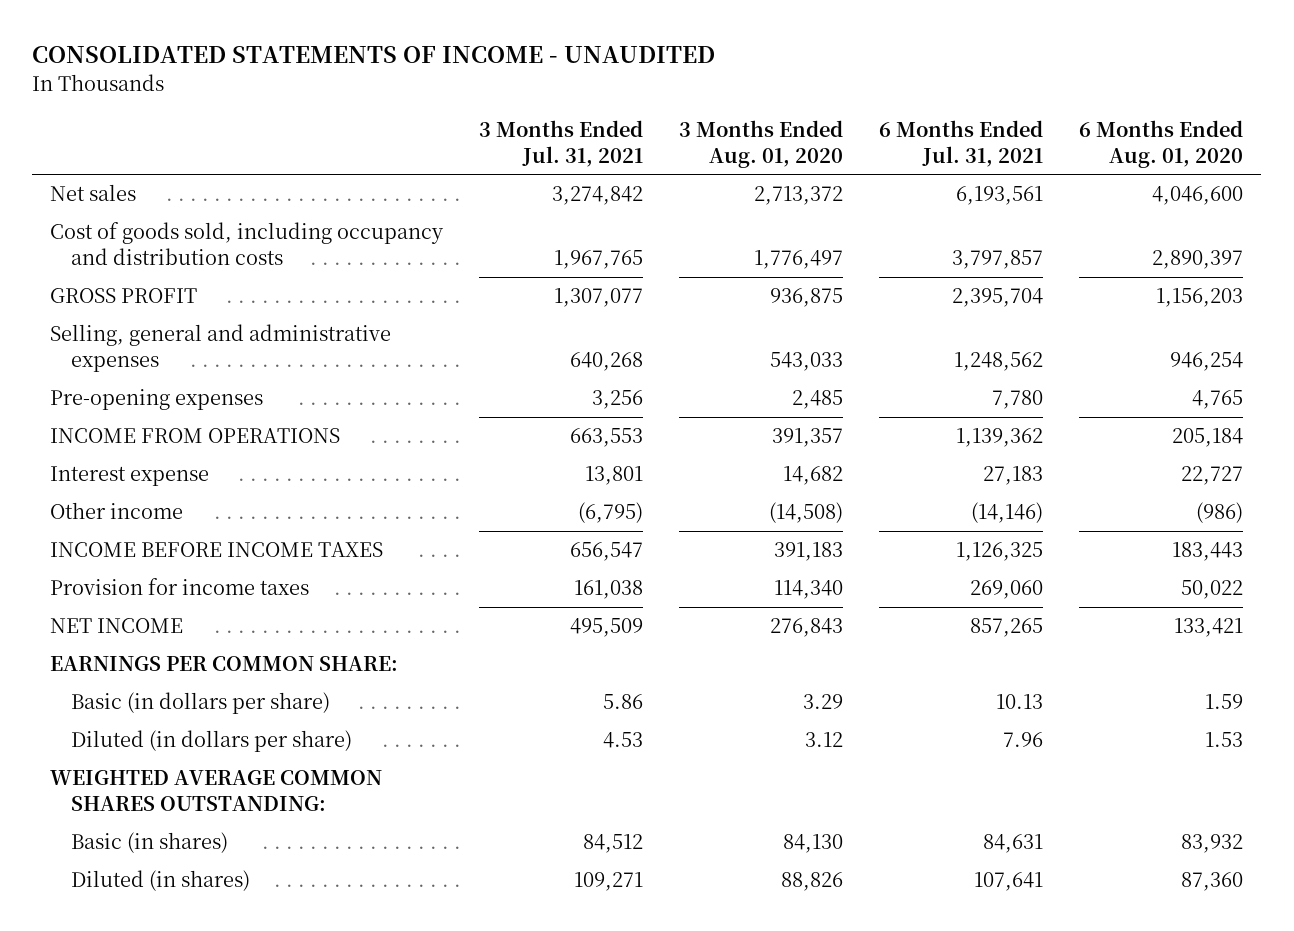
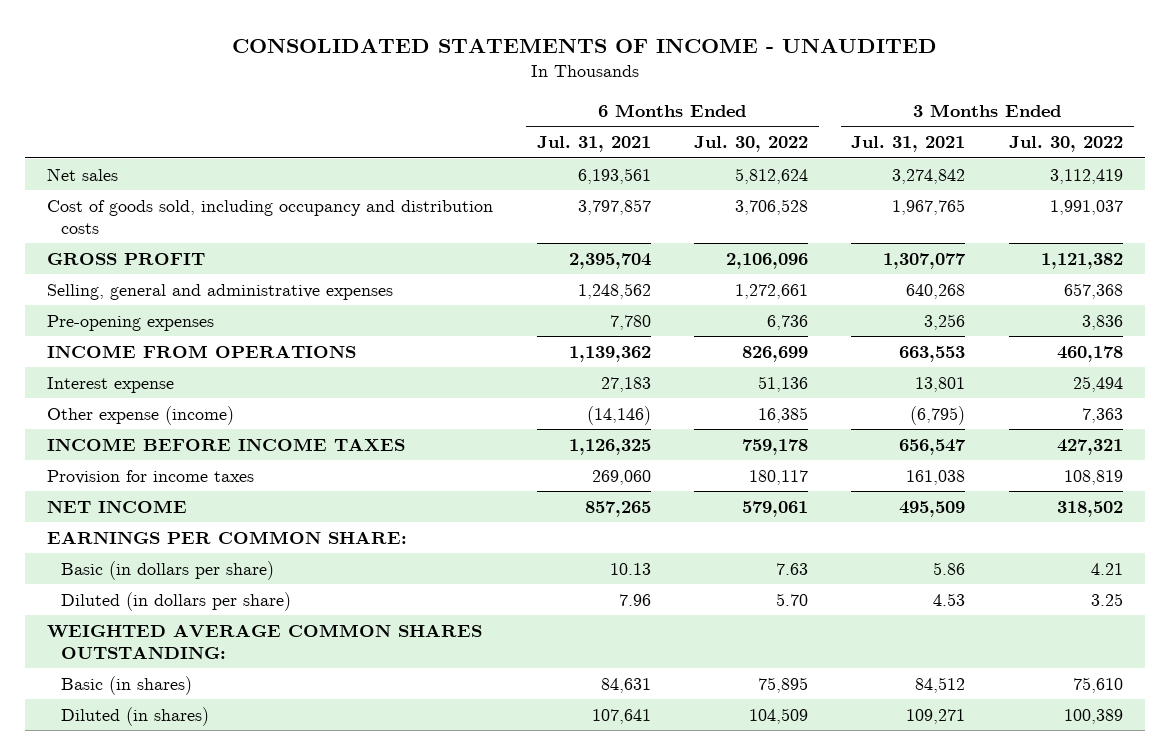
- | 3 Months Ended Jul. 31, 2021 | 3 Months Ended Aug. 01, 2020 | 6 Months Ended Jul. 31, 2021 | 6 Months Ended Aug. 01, 2020
+ | 6 Months Ended Jul. 31, 2021 | 6 Months Ended Jul. 30, 2022 | 3 Months Ended Jul. 31, 2021 | 3 Months Ended Jul. 30, 2022
- Other income | (6,795) | (14,508) | (14,146) | (986)
+ Other expense (income) | (14,146) | 16,385 | (6,795) | 7,363

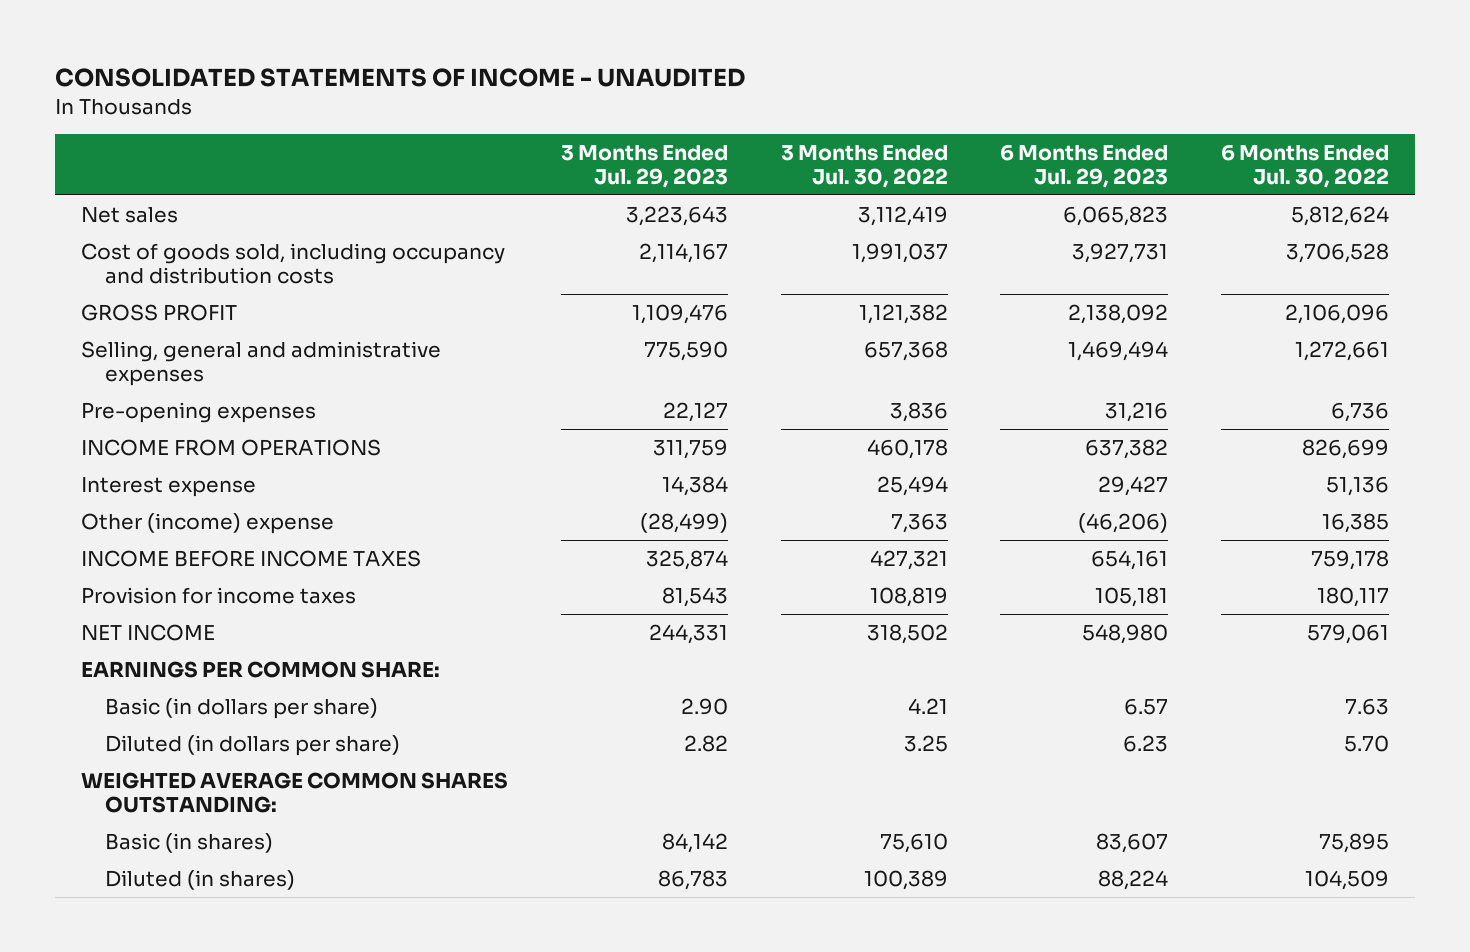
- | 6 Months Ended Jul. 31, 2021 | 6 Months Ended Jul. 30, 2022 | 3 Months Ended Jul. 31, 2021 | 3 Months Ended Jul. 30, 2022
+ | 3 Months Ended Jul. 29, 2023 | 3 Months Ended Jul. 30, 2022 | 6 Months Ended Jul. 29, 2023 | 6 Months Ended Jul. 30, 2022
- Other expense (income) | (14,146) | 16,385 | (6,795) | 7,363
+ Other (income) expense | (28,499) | 7,363 | (46,206) | 16,385

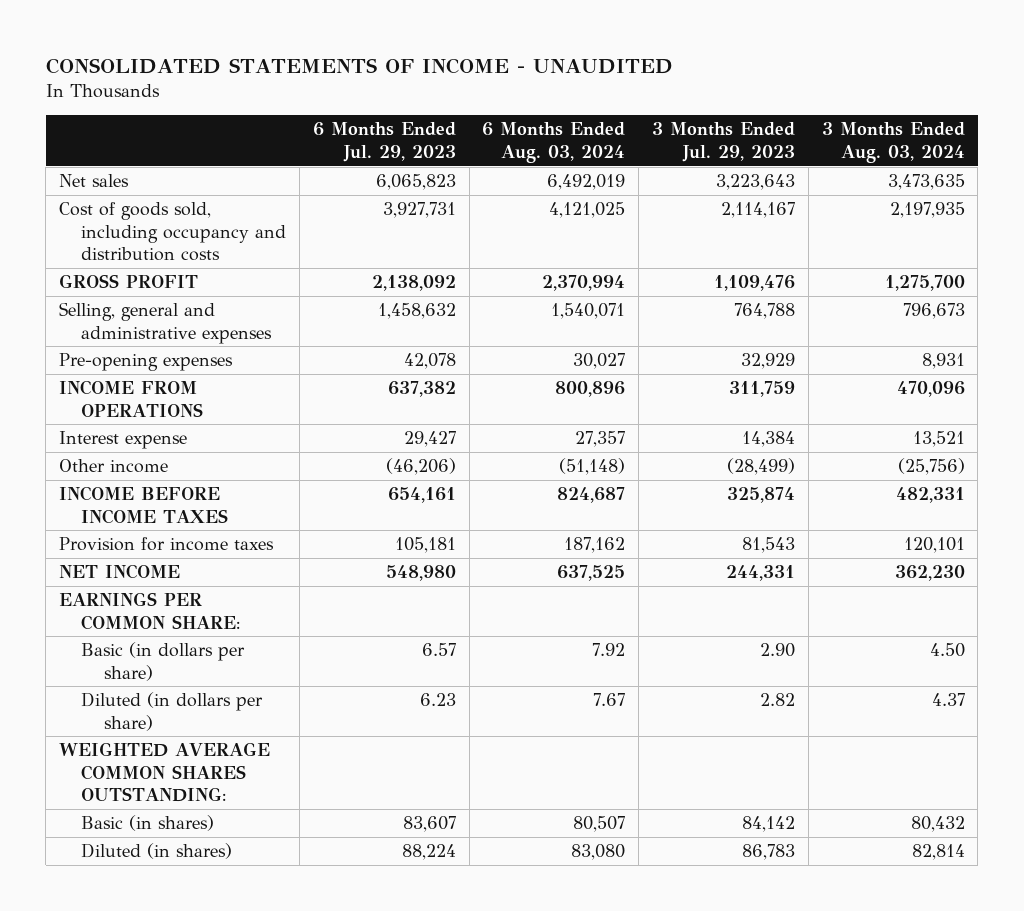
- | 3 Months Ended Jul. 29, 2023 | 3 Months Ended Jul. 30, 2022 | 6 Months Ended Jul. 29, 2023 | 6 Months Ended Jul. 30, 2022
+ | 6 Months Ended Jul. 29, 2023 | 6 Months Ended Aug. 03, 2024 | 3 Months Ended Jul. 29, 2023 | 3 Months Ended Aug. 03, 2024
- Selling, general and administrative expenses | 775,590 | 657,368 | 1,469,494 | 1,272,661
- Pre-opening expenses | 22,127 | 3,836 | 31,216 | 6,736
+ Selling, general and administrative expenses | 1,458,632 | 1,540,071 | 764,788 | 796,673
+ Pre-opening expenses | 42,078 | 30,027 | 32,929 | 8,931
- Other (income) expense | (28,499) | 7,363 | (46,206) | 16,385
+ Other income | (46,206) | (51,148) | (28,499) | (25,756)

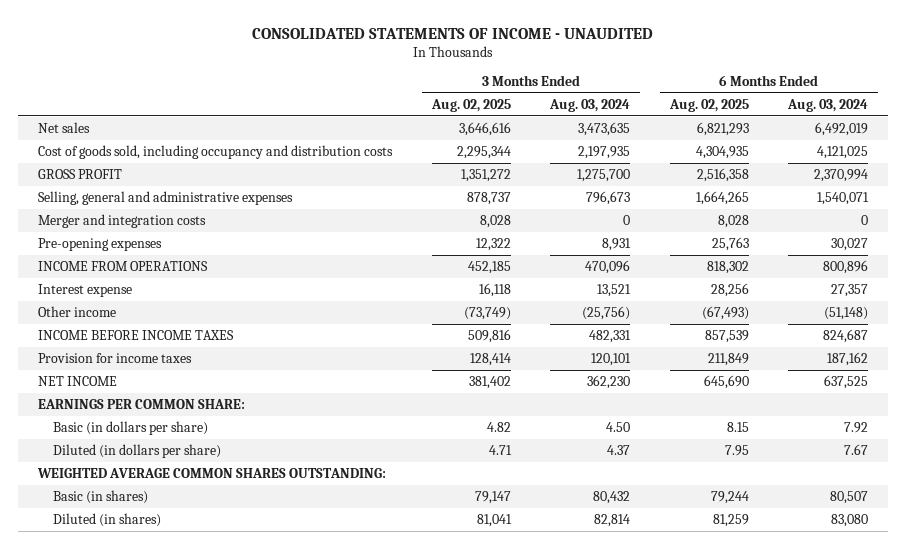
- | 6 Months Ended Jul. 29, 2023 | 6 Months Ended Aug. 03, 2024 | 3 Months Ended Jul. 29, 2023 | 3 Months Ended Aug. 03, 2024
+ | 3 Months Ended Aug. 02, 2025 | 3 Months Ended Aug. 03, 2024 | 6 Months Ended Aug. 02, 2025 | 6 Months Ended Aug. 03, 2024
+ Merger and integration costs | 8,028 | 0 | 8,028 | 0

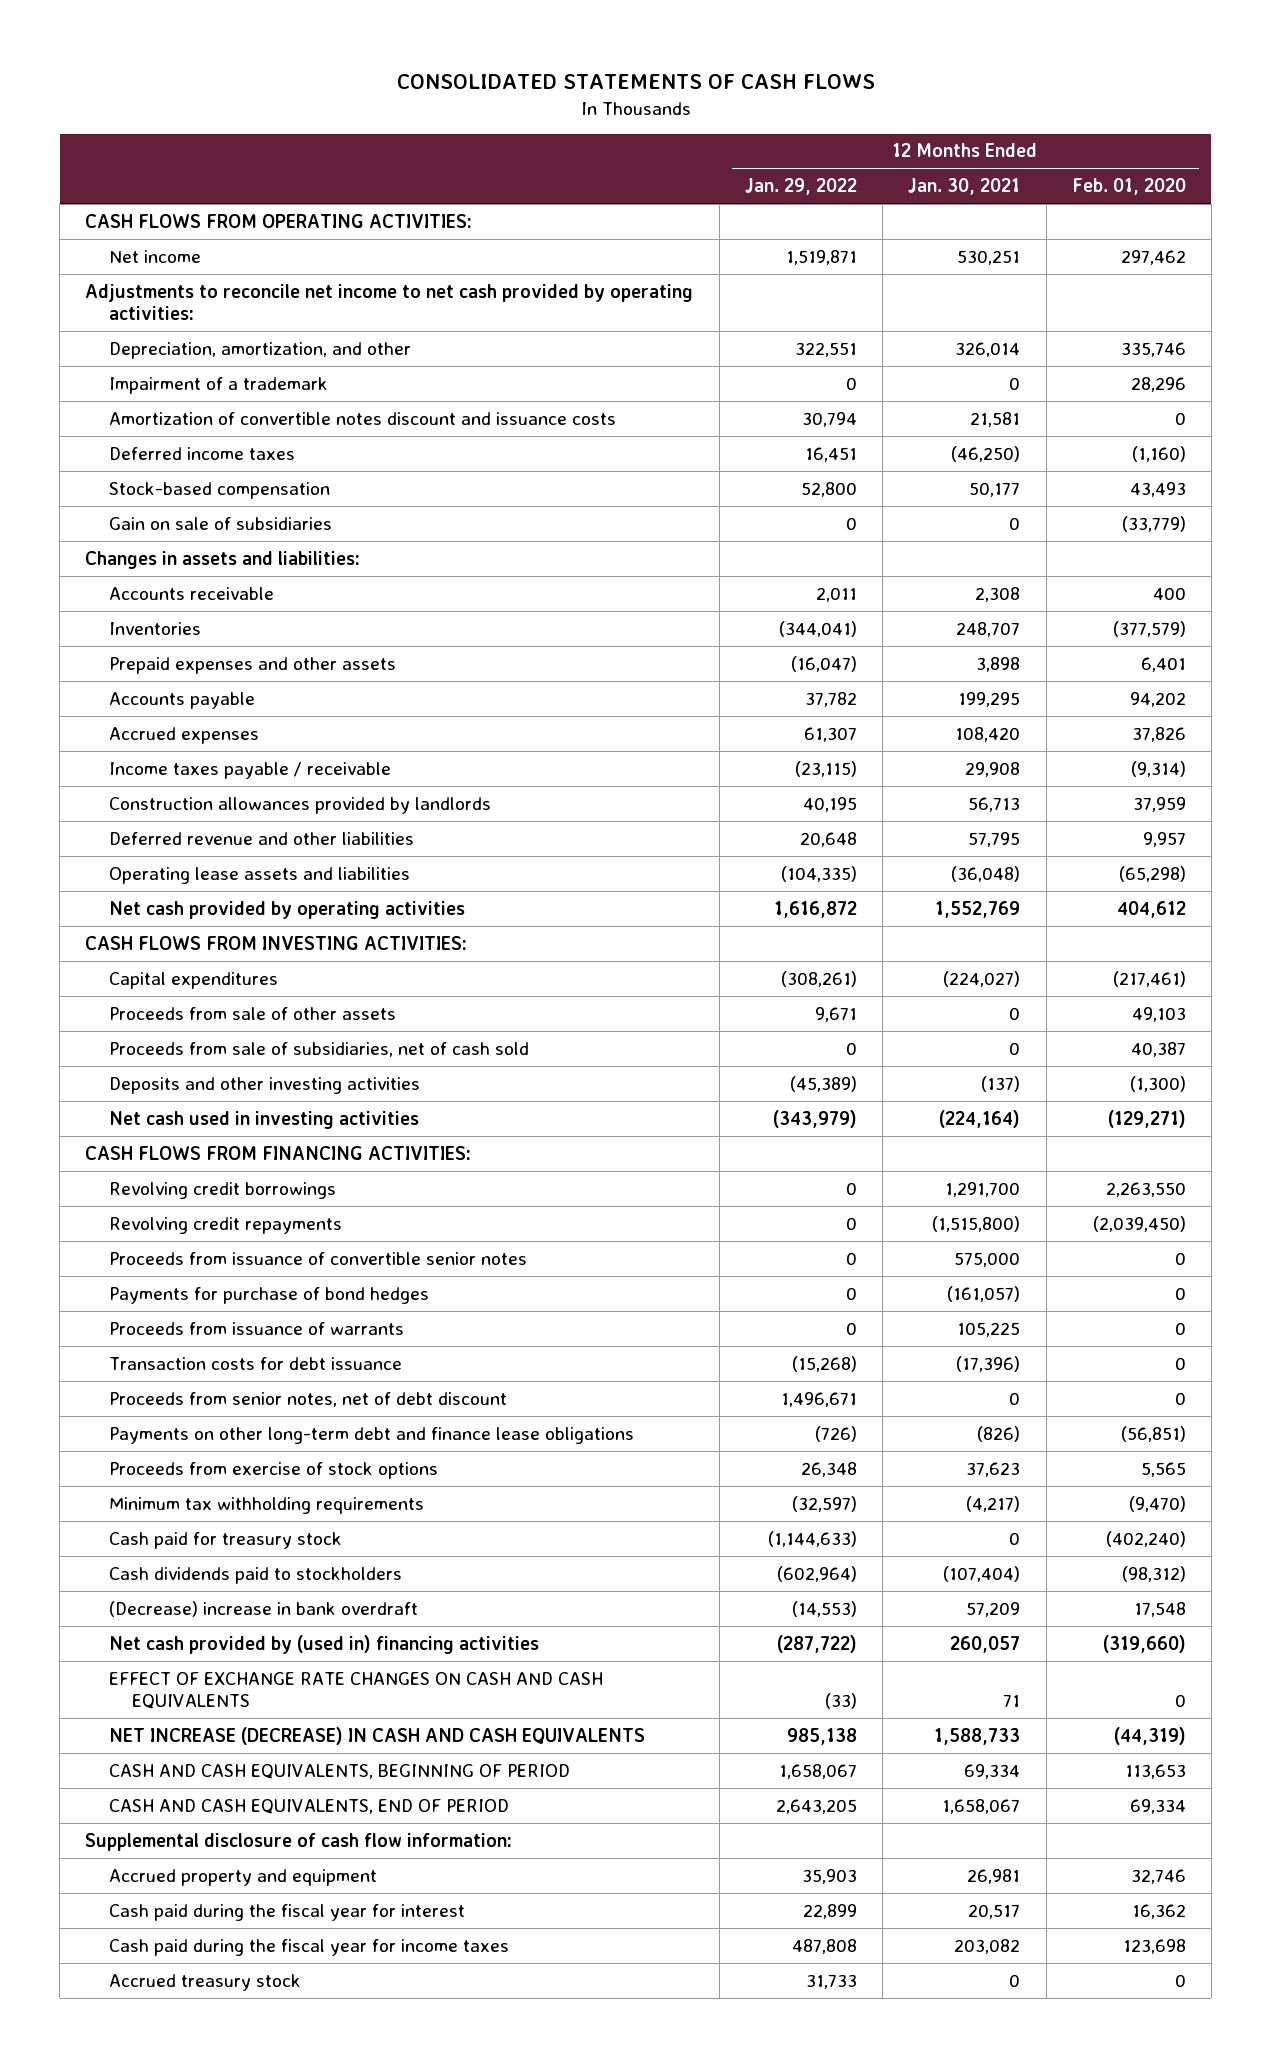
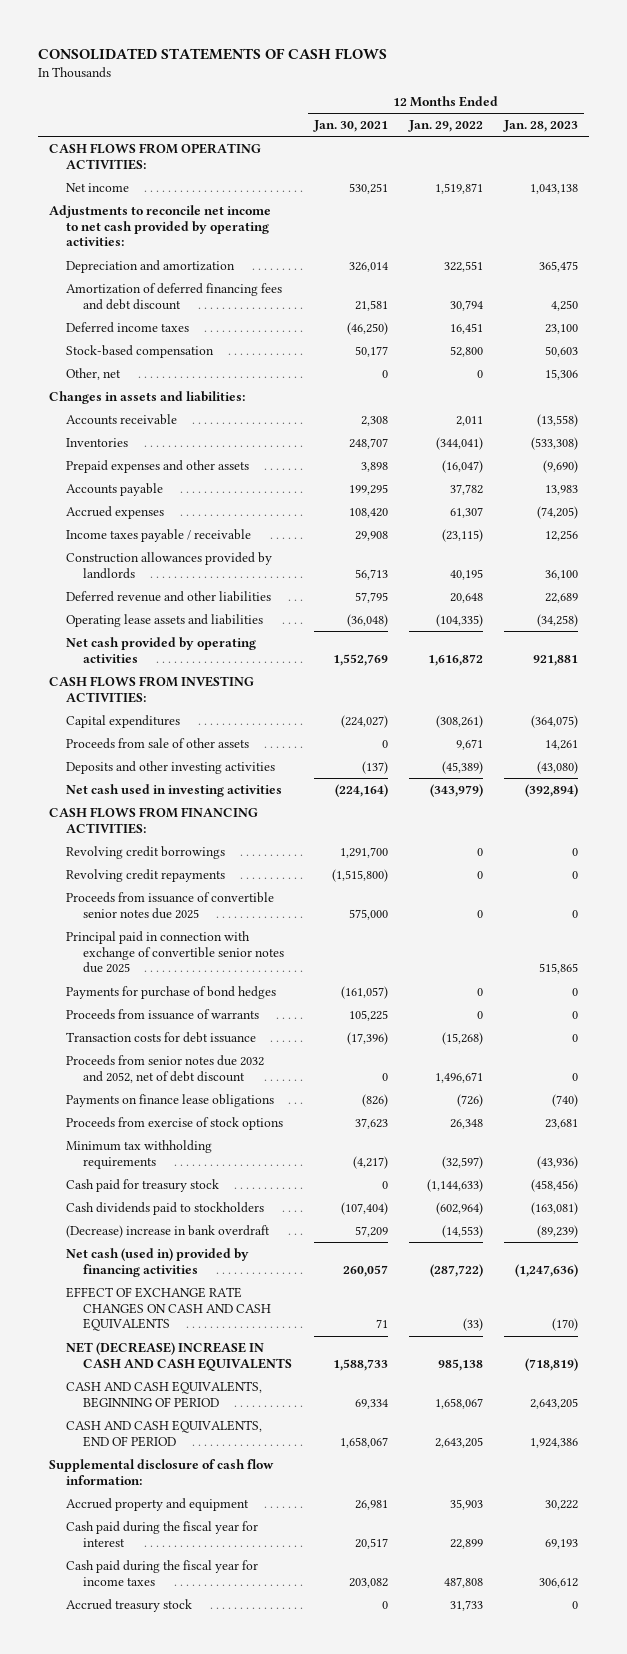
- | 12 Months Ended Jan. 29, 2022 | 12 Months Ended Jan. 30, 2021 | 12 Months Ended Feb. 01, 2020
+ | 12 Months Ended Jan. 30, 2021 | 12 Months Ended Jan. 29, 2022 | 12 Months Ended Jan. 28, 2023
- Depreciation, amortization, and other | 322,551 | 326,014 | 335,746
- Impairment of a trademark | 0 | 0 | 28,296
- Amortization of convertible notes discount and issuance costs | 30,794 | 21,581 | 0
+ Depreciation and amortization | 326,014 | 322,551 | 365,475
+ Amortization of deferred financing fees and debt discount | 21,581 | 30,794 | 4,250
- Gain on sale of subsidiaries | 0 | 0 | (33,779)
+ Other, net | 0 | 0 | 15,306
- Proceeds from sale of subsidiaries, net of cash sold | 0 | 0 | 40,387
- Proceeds from issuance of convertible senior notes | 0 | 575,000 | 0
+ Proceeds from issuance of convertible senior notes due 2025 | 575,000 | 0 | 0
+ Principal paid in connection with exchange of convertible senior notes due 2025 | | | 515,865
- Proceeds from senior notes, net of debt discount | 1,496,671 | 0 | 0
- Payments on other long-term debt and finance lease obligations | (726) | (826) | (56,851)
+ Proceeds from senior notes due 2032 and 2052, net of debt discount | 0 | 1,496,671 | 0
+ Payments on finance lease obligations | (826) | (726) | (740)
- Net cash provided by (used in) financing activities | (287,722) | 260,057 | (319,660)
+ Net cash (used in) provided by financing activities | 260,057 | (287,722) | (1,247,636)
- NET INCREASE (DECREASE) IN CASH AND CASH EQUIVALENTS | 985,138 | 1,588,733 | (44,319)
+ NET (DECREASE) INCREASE IN CASH AND CASH EQUIVALENTS | 1,588,733 | 985,138 | (718,819)

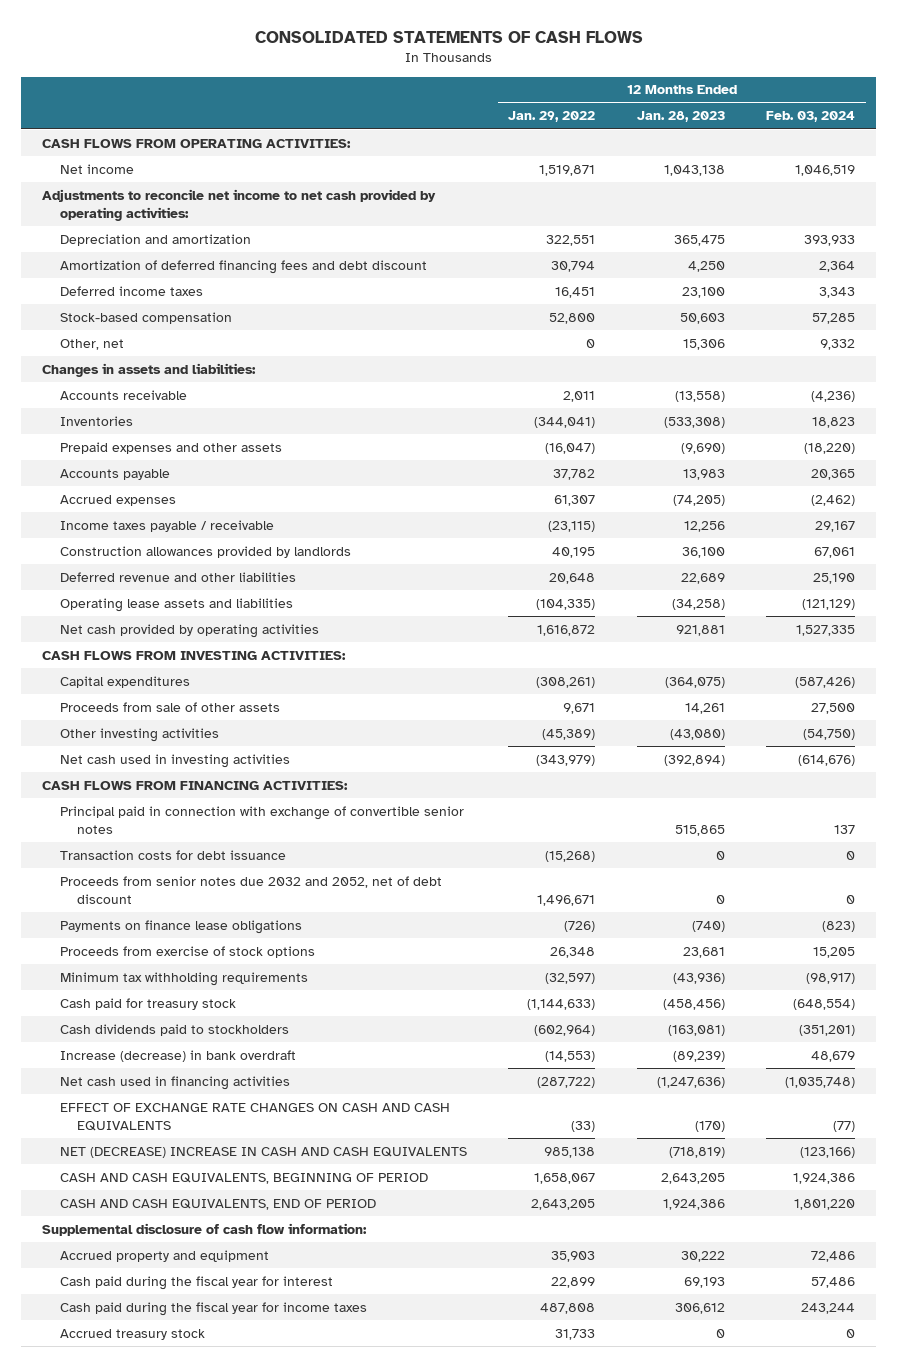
- | 12 Months Ended Jan. 30, 2021 | 12 Months Ended Jan. 29, 2022 | 12 Months Ended Jan. 28, 2023
+ | 12 Months Ended Jan. 29, 2022 | 12 Months Ended Jan. 28, 2023 | 12 Months Ended Feb. 03, 2024
- Deposits and other investing activities | (137) | (45,389) | (43,080)
+ Other investing activities | (45,389) | (43,080) | (54,750)
- Revolving credit borrowings | 1,291,700 | 0 | 0
- Revolving credit repayments | (1,515,800) | 0 | 0
- Proceeds from issuance of convertible senior notes due 2025 | 575,000 | 0 | 0
- Principal paid in connection with exchange of convertible senior notes due 2025 | | | 515,865
- Payments for purchase of bond hedges | (161,057) | 0 | 0
- Proceeds from issuance of warrants | 105,225 | 0 | 0
+ Principal paid in connection with exchange of convertible senior notes | | 515,865 | 137
- (Decrease) increase in bank overdraft | 57,209 | (14,553) | (89,239)
- Net cash (used in) provided by financing activities | 260,057 | (287,722) | (1,247,636)
+ Increase (decrease) in bank overdraft | (14,553) | (89,239) | 48,679
+ Net cash used in financing activities | (287,722) | (1,247,636) | (1,035,748)

